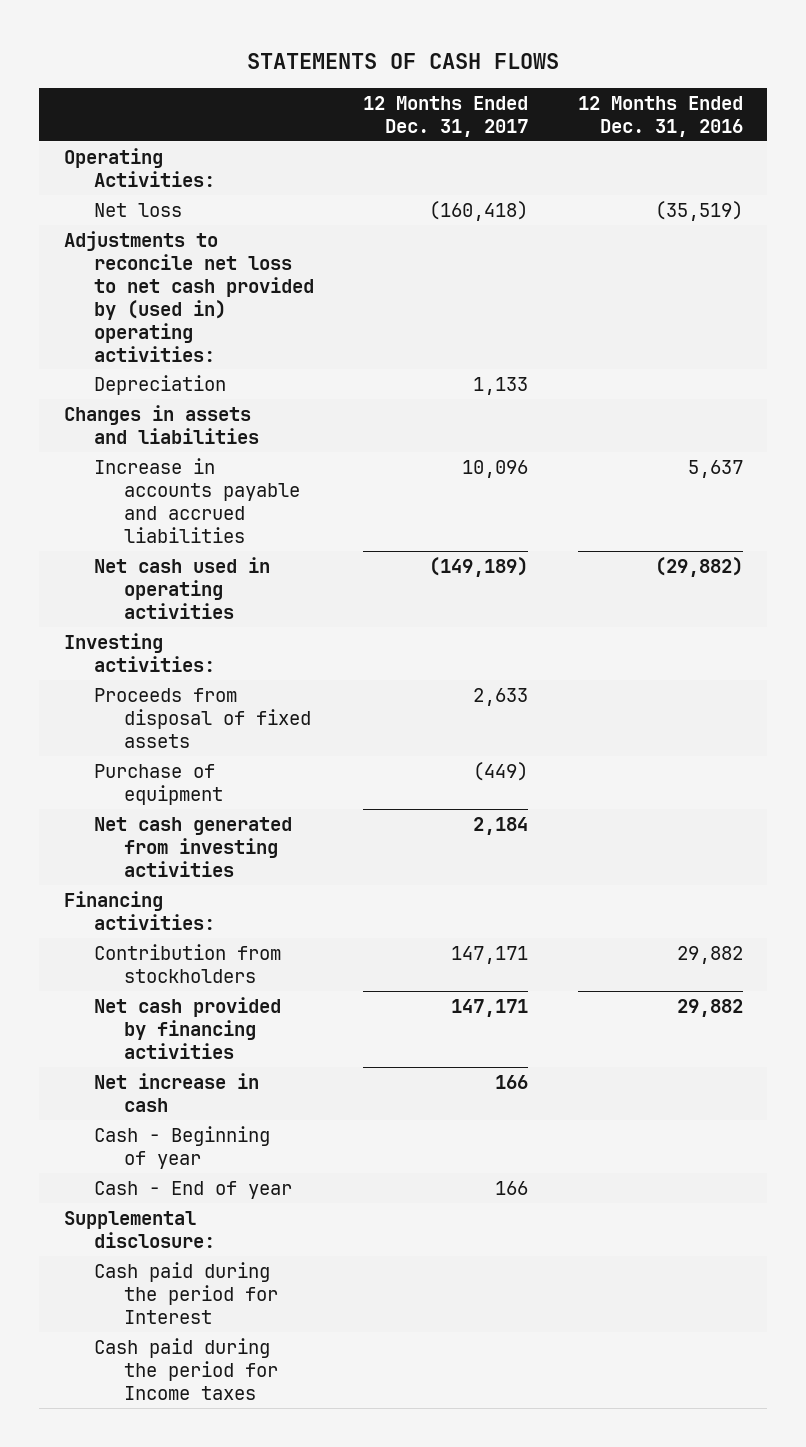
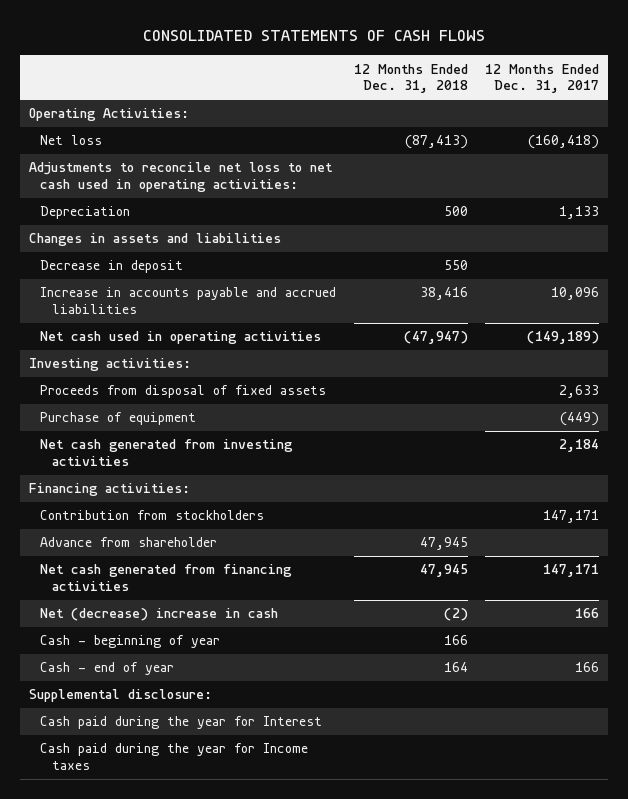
- STATEMENTS OF CASH FLOWS
+ CONSOLIDATED STATEMENTS OF CASH FLOWS
- | 12 Months Ended Dec. 31, 2017 | 12 Months Ended Dec. 31, 2016
+ | 12 Months Ended Dec. 31, 2018 | 12 Months Ended Dec. 31, 2017
- Adjustments to reconcile net loss to net cash provided by (used in) operating activities:
+ Adjustments to reconcile net loss to net cash used in operating activities:
+ Decrease in deposit | 550 |
- Net cash provided by financing activities | 147,171 | 29,882
- Net increase in cash | 166 |
- Cash - Beginning of year
- Cash - End of year | 166 |
+ Advance from shareholder | 47,945 |
+ Net cash generated from financing activities | 47,945 | 147,171
+ Net (decrease) increase in cash | (2) | 166
+ Cash - beginning of year | 166 |
+ Cash - end of year | 164 | 166
- Cash paid during the period for Interest
- Cash paid during the period for Income taxes
+ Cash paid during the year for Interest
+ Cash paid during the year for Income taxes

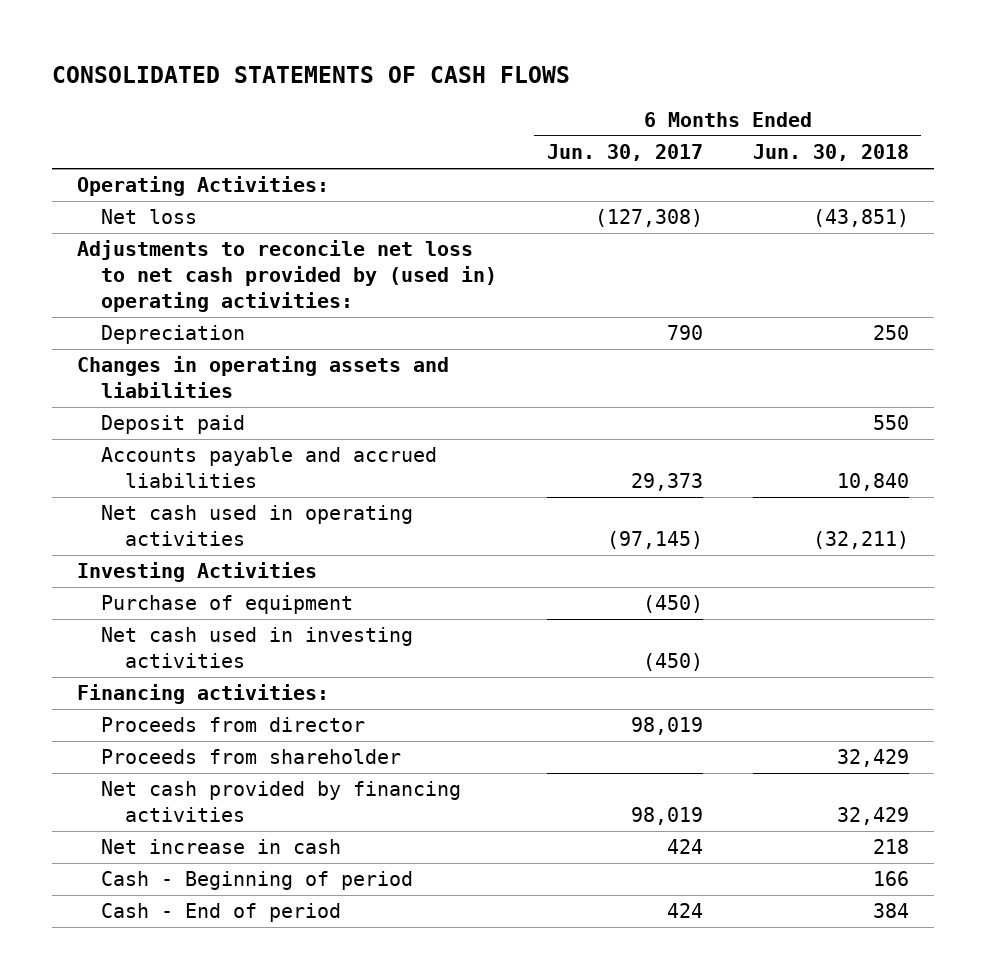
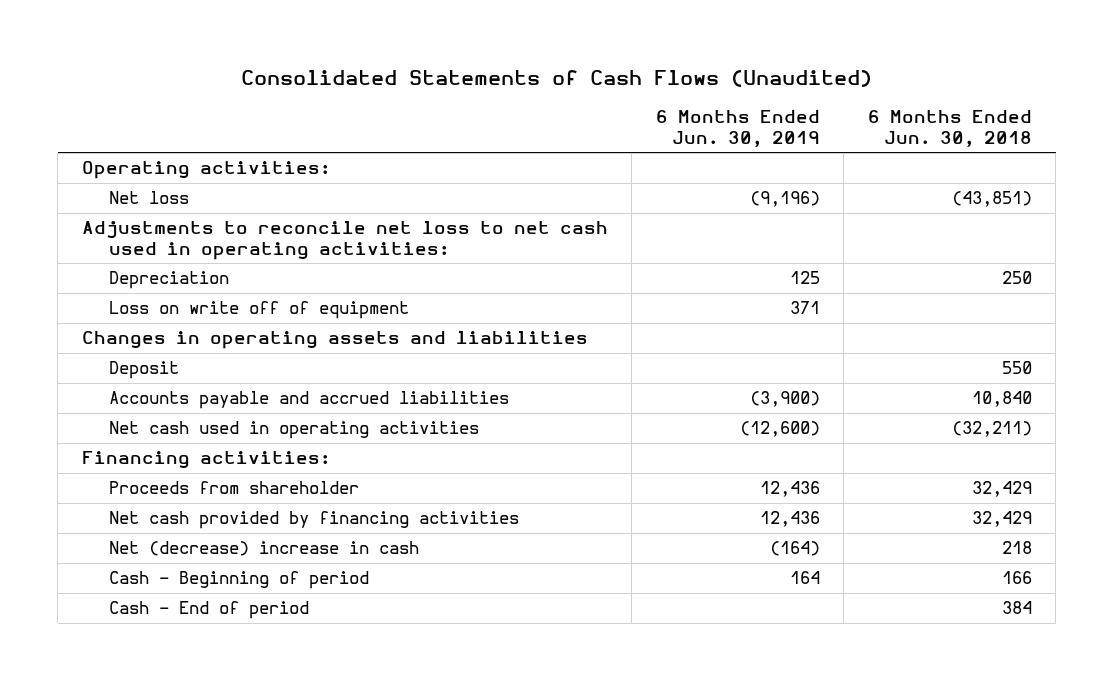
- CONSOLIDATED STATEMENTS OF CASH FLOWS
+ Consolidated Statements of Cash Flows (Unaudited)
- | 6 Months Ended Jun. 30, 2017 | 6 Months Ended Jun. 30, 2018
+ | 6 Months Ended Jun. 30, 2019 | 6 Months Ended Jun. 30, 2018
- Operating Activities:
+ Operating activities:
- Adjustments to reconcile net loss to net cash provided by (used in) operating activities:
+ Adjustments to reconcile net loss to net cash used in operating activities:
+ Loss on write off of equipment | 371 |
- Deposit paid | | 550
+ Deposit | | 550
- Investing Activities
- Purchase of equipment | (450) |
- Net cash used in investing activities | (450) |
- Proceeds from director | 98,019 |
- Net increase in cash | 424 | 218
+ Net (decrease) increase in cash | (164) | 218

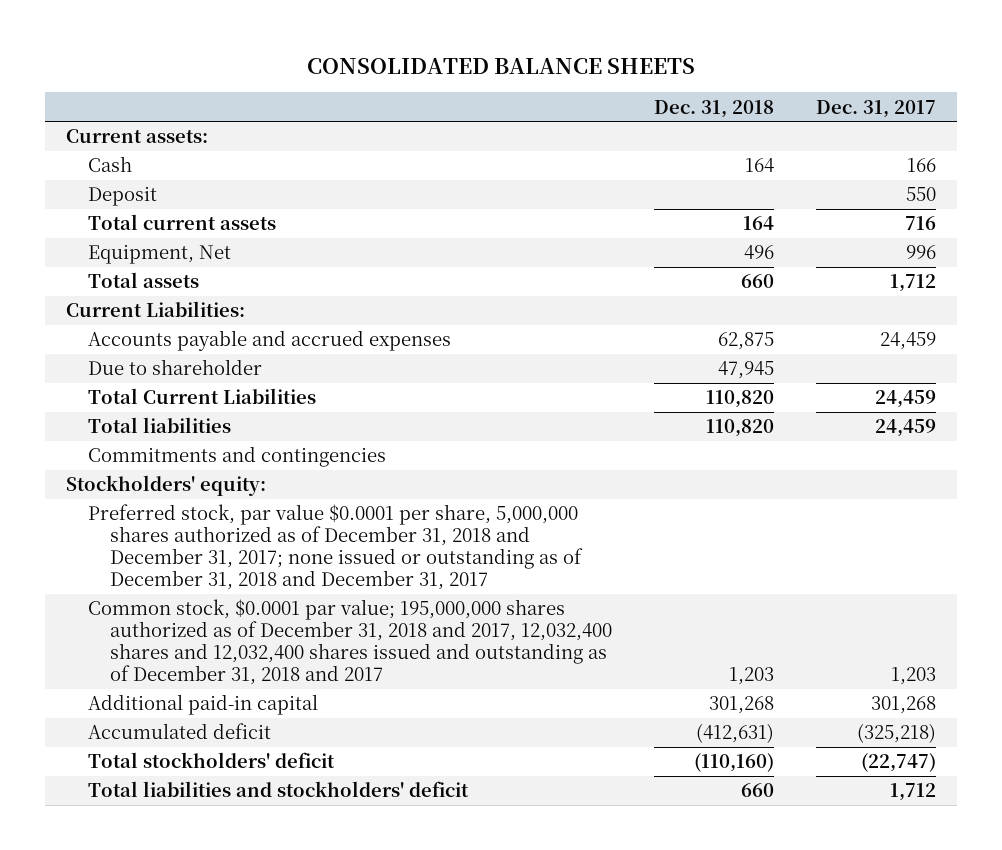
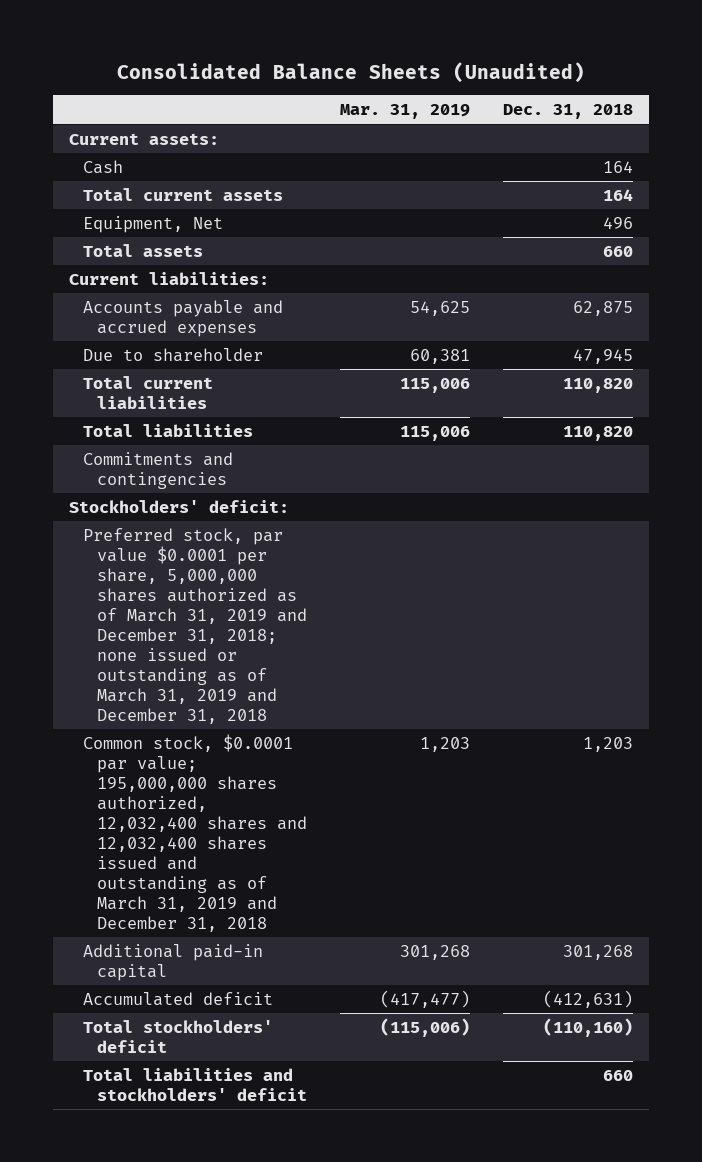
- CONSOLIDATED BALANCE SHEETS
+ Consolidated Balance Sheets (Unaudited)
- | Dec. 31, 2018 | Dec. 31, 2017
+ | Mar. 31, 2019 | Dec. 31, 2018
- Deposit | | 550
- Current Liabilities:
+ Current liabilities:
- Total Current Liabilities | 110,820 | 24,459
+ Total current liabilities | 115,006 | 110,820
- Stockholders' equity:
- Preferred stock, par value $0.0001 per share, 5,000,000 shares authorized as of December 31, 2018 and December 31, 2017; none issued or outstanding as of December 31, 2018 and December 31, 2017
- Common stock, $0.0001 par value; 195,000,000 shares authorized as of December 31, 2018 and 2017, 12,032,400 shares and 12,032,400 shares issued and outstanding as of December 31, 2018 and 2017 | 1,203 | 1,203
+ Stockholders' deficit:
+ Preferred stock, par value $0.0001 per share, 5,000,000 shares authorized as of March 31, 2019 and December 31, 2018; none issued or outstanding as of March 31, 2019 and December 31, 2018
+ Common stock, $0.0001 par value; 195,000,000 shares authorized, 12,032,400 shares and 12,032,400 shares issued and outstanding as of March 31, 2019 and December 31, 2018 | 1,203 | 1,203

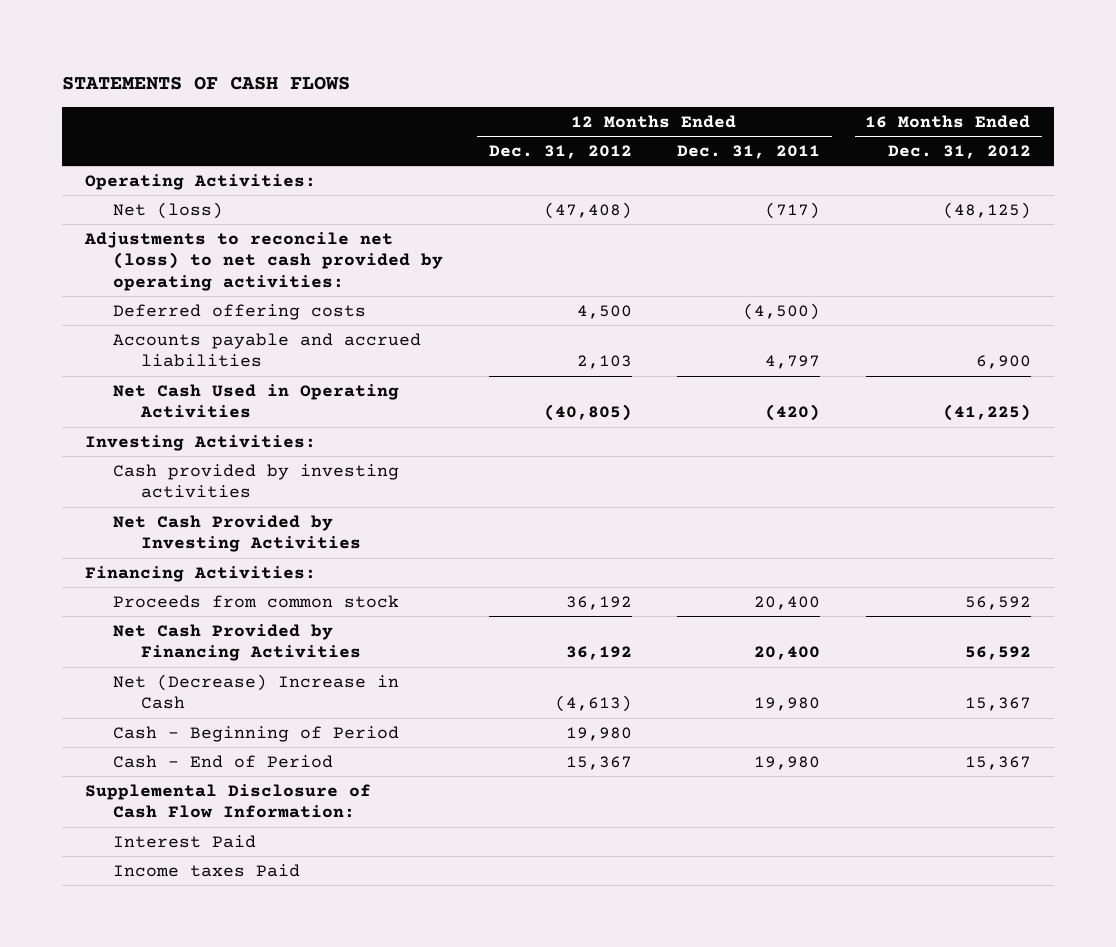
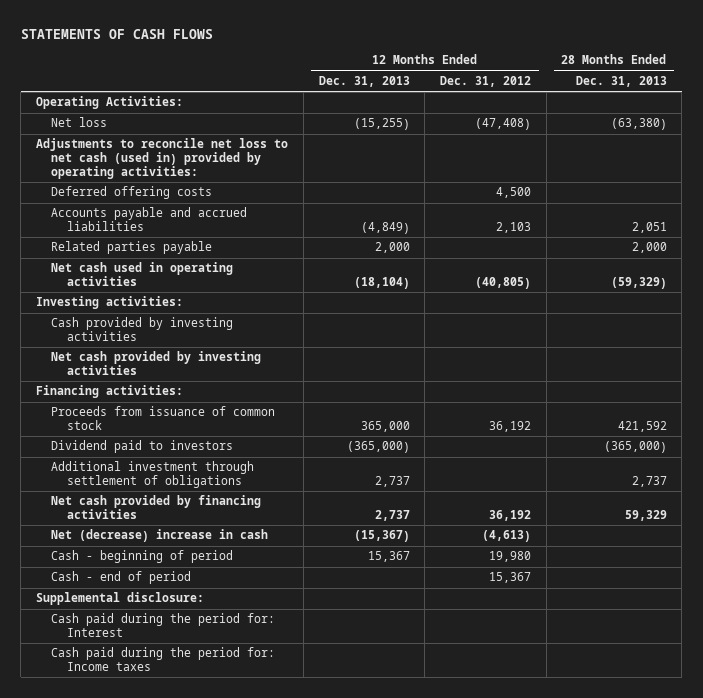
- | 12 Months Ended Dec. 31, 2012 | 12 Months Ended Dec. 31, 2011 | 16 Months Ended Dec. 31, 2012
+ | 12 Months Ended Dec. 31, 2013 | 12 Months Ended Dec. 31, 2012 | 28 Months Ended Dec. 31, 2013
- Net (loss) | (47,408) | (717) | (48,125)
- Adjustments to reconcile net (loss) to net cash provided by operating activities:
+ Net loss | (15,255) | (47,408) | (63,380)
+ Adjustments to reconcile net loss to net cash (used in) provided by operating activities:
- Net Cash Used in Operating Activities | (40,805) | (420) | (41,225)
- Investing Activities:
+ Related parties payable | 2,000 | | 2,000
+ Net cash used in operating activities | (18,104) | (40,805) | (59,329)
+ Investing activities:
- Net Cash Provided by Investing Activities
- Financing Activities:
- Proceeds from common stock | 36,192 | 20,400 | 56,592
- Net Cash Provided by Financing Activities | 36,192 | 20,400 | 56,592
- Net (Decrease) Increase in Cash | (4,613) | 19,980 | 15,367
- Cash - Beginning of Period | 19,980 | |
- Cash - End of Period | 15,367 | 19,980 | 15,367
- Supplemental Disclosure of Cash Flow Information:
- Interest Paid
- Income taxes Paid
+ Net cash provided by investing activities
+ Financing activities:
+ Proceeds from issuance of common stock | 365,000 | 36,192 | 421,592
+ Dividend paid to investors | (365,000) | | (365,000)
+ Additional investment through settlement of obligations | 2,737 | | 2,737
+ Net cash provided by financing activities | 2,737 | 36,192 | 59,329
+ Net (decrease) increase in cash | (15,367) | (4,613) |
+ Cash - beginning of period | 15,367 | 19,980 |
+ Cash - end of period | | 15,367 |
+ Supplemental disclosure:
+ Cash paid during the period for: Interest
+ Cash paid during the period for: Income taxes

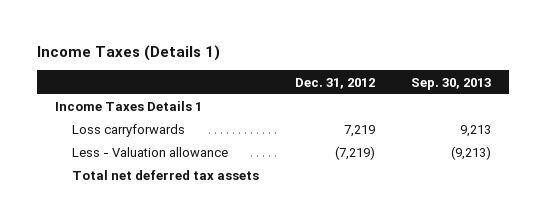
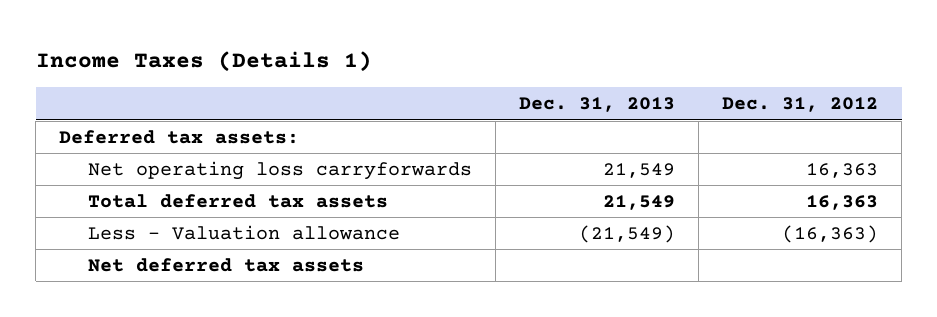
- | Dec. 31, 2012 | Sep. 30, 2013
+ | Dec. 31, 2013 | Dec. 31, 2012
- Income Taxes Details 1
- Loss carryforwards | 7,219 | 9,213
- Less - Valuation allowance | (7,219) | (9,213)
- Total net deferred tax assets
+ Deferred tax assets:
+ Net operating loss carryforwards | 21,549 | 16,363
+ Total deferred tax assets | 21,549 | 16,363
+ Less - Valuation allowance | (21,549) | (16,363)
+ Net deferred tax assets

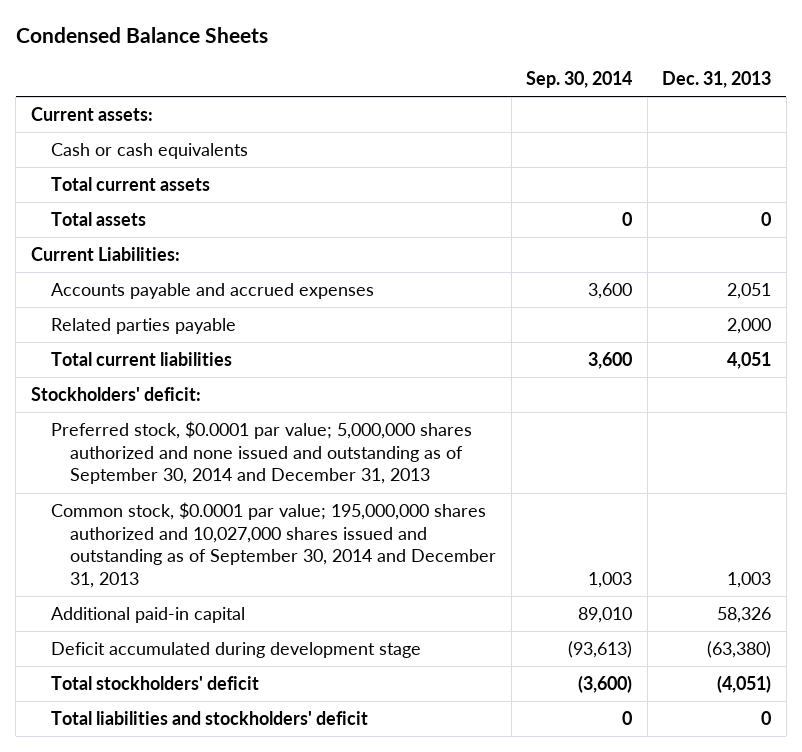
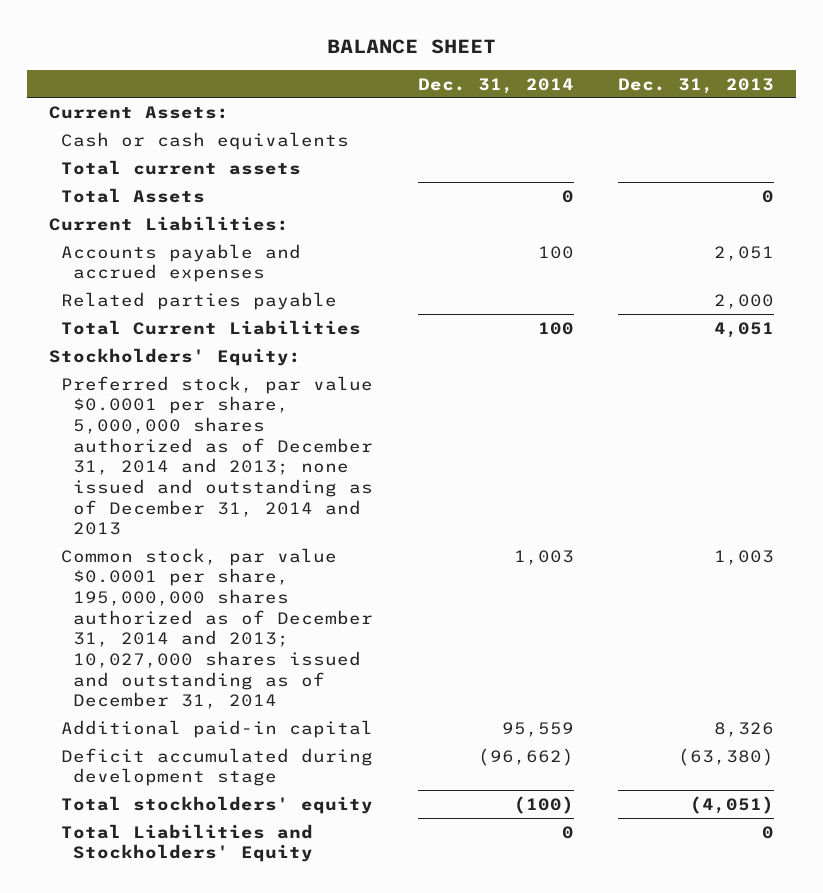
- Condensed Balance Sheets
+ BALANCE SHEET
- | Sep. 30, 2014 | Dec. 31, 2013
+ | Dec. 31, 2014 | Dec. 31, 2013
- Current assets:
+ Current Assets:
- Total assets | 0 | 0
+ Total Assets | 0 | 0
- Total current liabilities | 3,600 | 4,051
- Stockholders' deficit:
- Preferred stock, $0.0001 par value; 5,000,000 shares authorized and none issued and outstanding as of September 30, 2014 and December 31, 2013
- Common stock, $0.0001 par value; 195,000,000 shares authorized and 10,027,000 shares issued and outstanding as of September 30, 2014 and December 31, 2013 | 1,003 | 1,003
- Additional paid-in capital | 89,010 | 58,326
+ Total Current Liabilities | 100 | 4,051
+ Stockholders' Equity:
+ Preferred stock, par value $0.0001 per share, 5,000,000 shares authorized as of December 31, 2014 and 2013; none issued and outstanding as of December 31, 2014 and 2013
+ Common stock, par value $0.0001 per share, 195,000,000 shares authorized as of December 31, 2014 and 2013; 10,027,000 shares issued and outstanding as of December 31, 2014 | 1,003 | 1,003
+ Additional paid-in capital | 95,559 | 8,326
- Total stockholders' deficit | (3,600) | (4,051)
- Total liabilities and stockholders' deficit | 0 | 0
+ Total stockholders' equity | (100) | (4,051)
+ Total Liabilities and Stockholders' Equity | 0 | 0

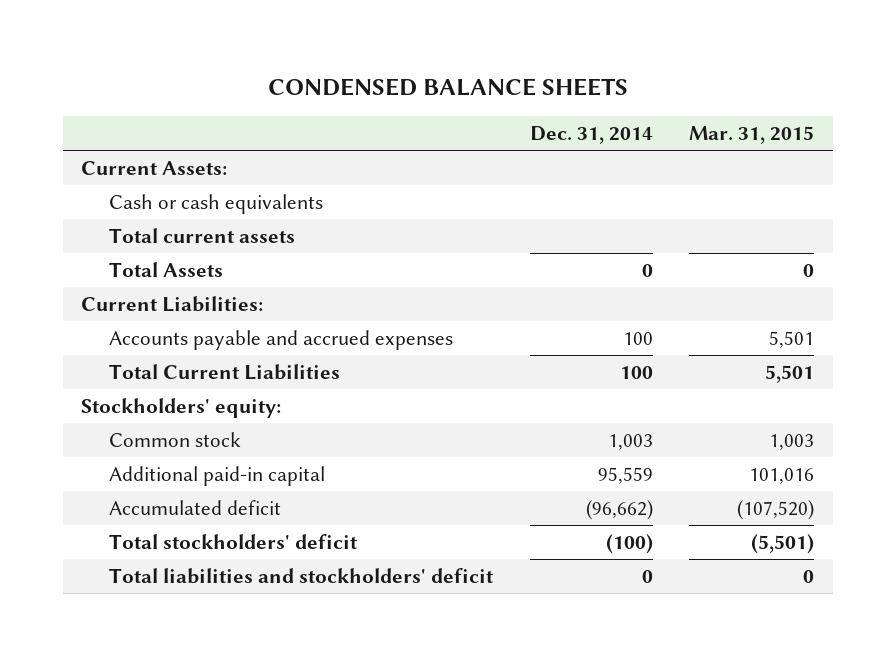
- BALANCE SHEET
+ CONDENSED BALANCE SHEETS
- | Dec. 31, 2014 | Dec. 31, 2013
+ | Dec. 31, 2014 | Mar. 31, 2015
- Related parties payable | | 2,000
- Stockholders' Equity:
- Preferred stock, par value $0.0001 per share, 5,000,000 shares authorized as of December 31, 2014 and 2013; none issued and outstanding as of December 31, 2014 and 2013
- Common stock, par value $0.0001 per share, 195,000,000 shares authorized as of December 31, 2014 and 2013; 10,027,000 shares issued and outstanding as of December 31, 2014 | 1,003 | 1,003
+ Stockholders' equity:
+ Common stock | 1,003 | 1,003
- Deficit accumulated during development stage | (96,662) | (63,380)
- Total stockholders' equity | (100) | (4,051)
- Total Liabilities and Stockholders' Equity | 0 | 0
+ Accumulated deficit | (96,662) | (107,520)
+ Total stockholders' deficit | (100) | (5,501)
+ Total liabilities and stockholders' deficit | 0 | 0

